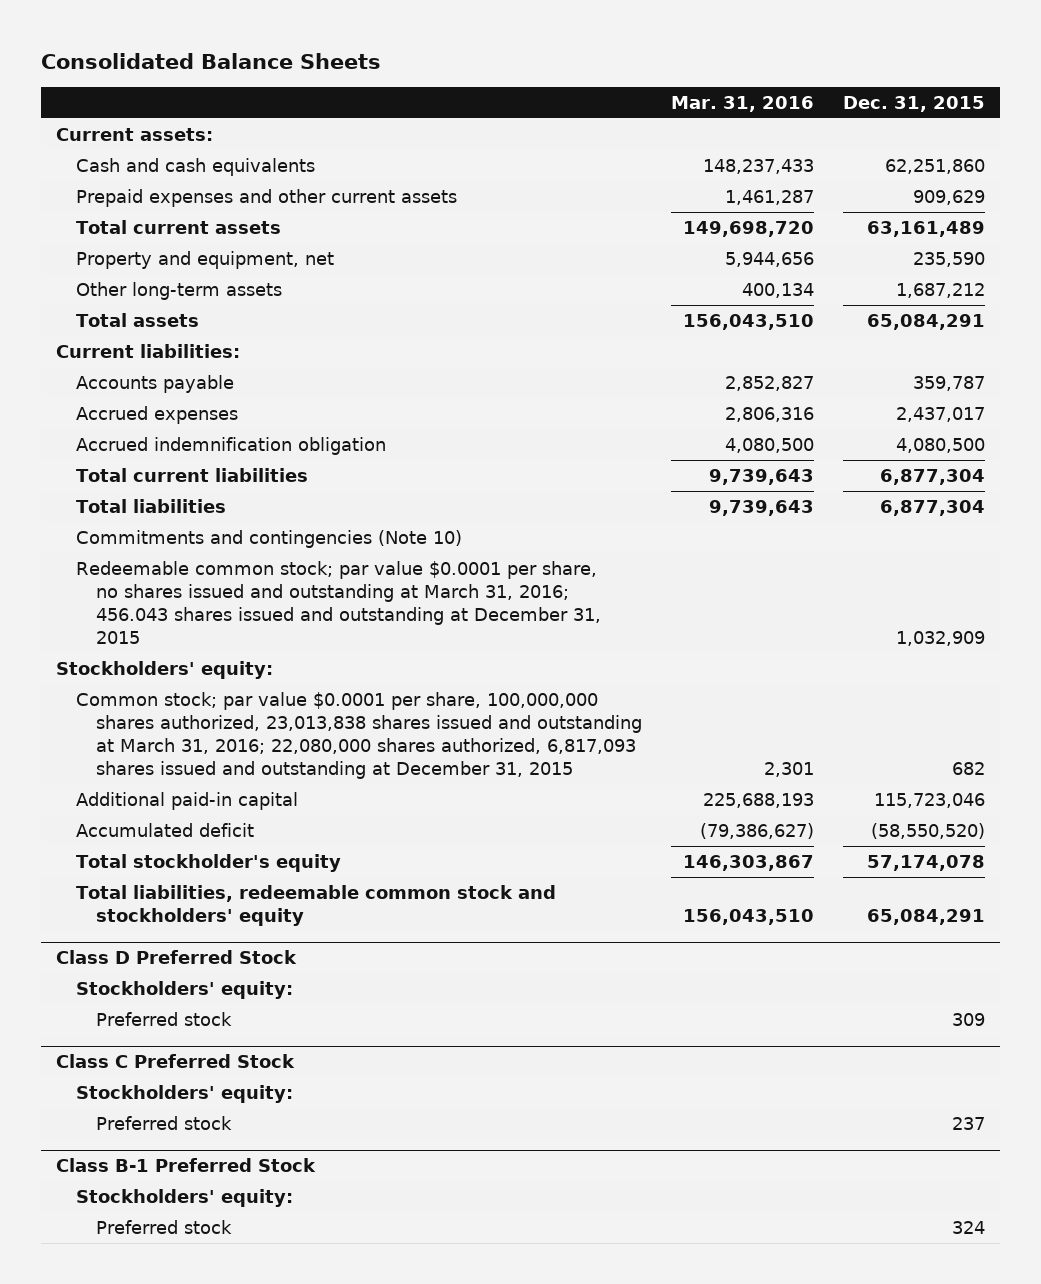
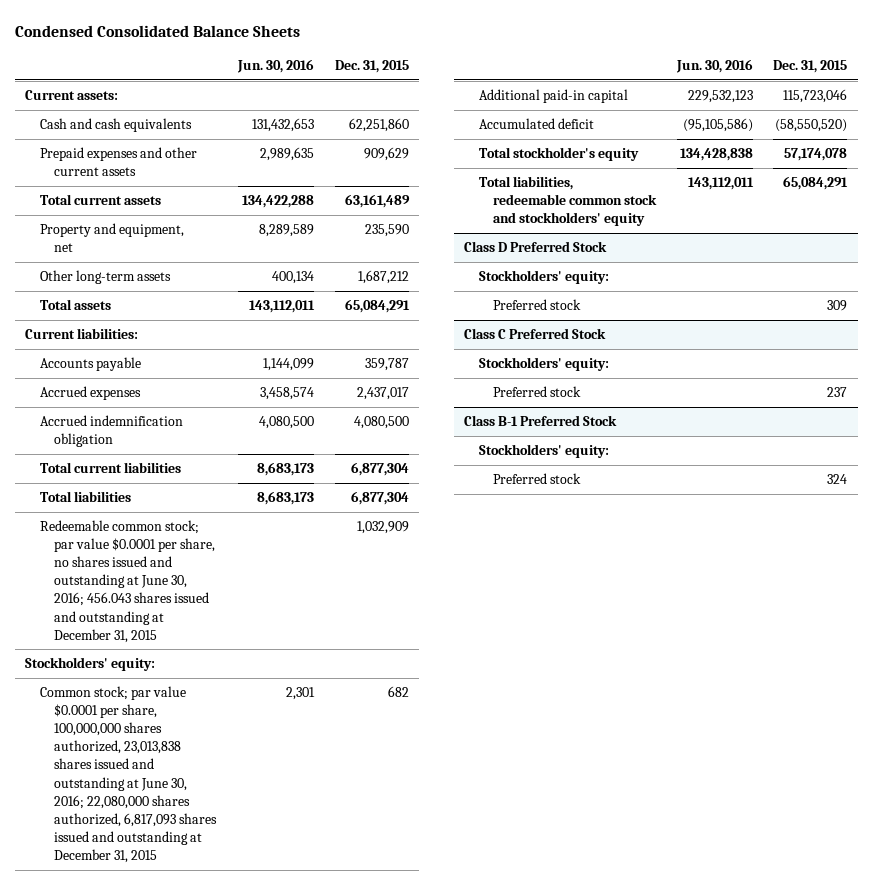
- Consolidated Balance Sheets
+ Condensed Consolidated Balance Sheets
- | Mar. 31, 2016 | Dec. 31, 2015
+ | Jun. 30, 2016 | Dec. 31, 2015
- Commitments and contingencies (Note 10)
- Redeemable common stock; par value $0.0001 per share, no shares issued and outstanding at March 31, 2016; 456.043 shares issued and outstanding at December 31, 2015 | | 1,032,909
+ Redeemable common stock; par value $0.0001 per share, no shares issued and outstanding at June 30, 2016; 456.043 shares issued and outstanding at December 31, 2015 | | 1,032,909
- Common stock; par value $0.0001 per share, 100,000,000 shares authorized, 23,013,838 shares issued and outstanding at March 31, 2016; 22,080,000 shares authorized, 6,817,093 shares issued and outstanding at December 31, 2015 | 2,301 | 682
+ Common stock; par value $0.0001 per share, 100,000,000 shares authorized, 23,013,838 shares issued and outstanding at June 30, 2016; 22,080,000 shares authorized, 6,817,093 shares issued and outstanding at December 31, 2015 | 2,301 | 682

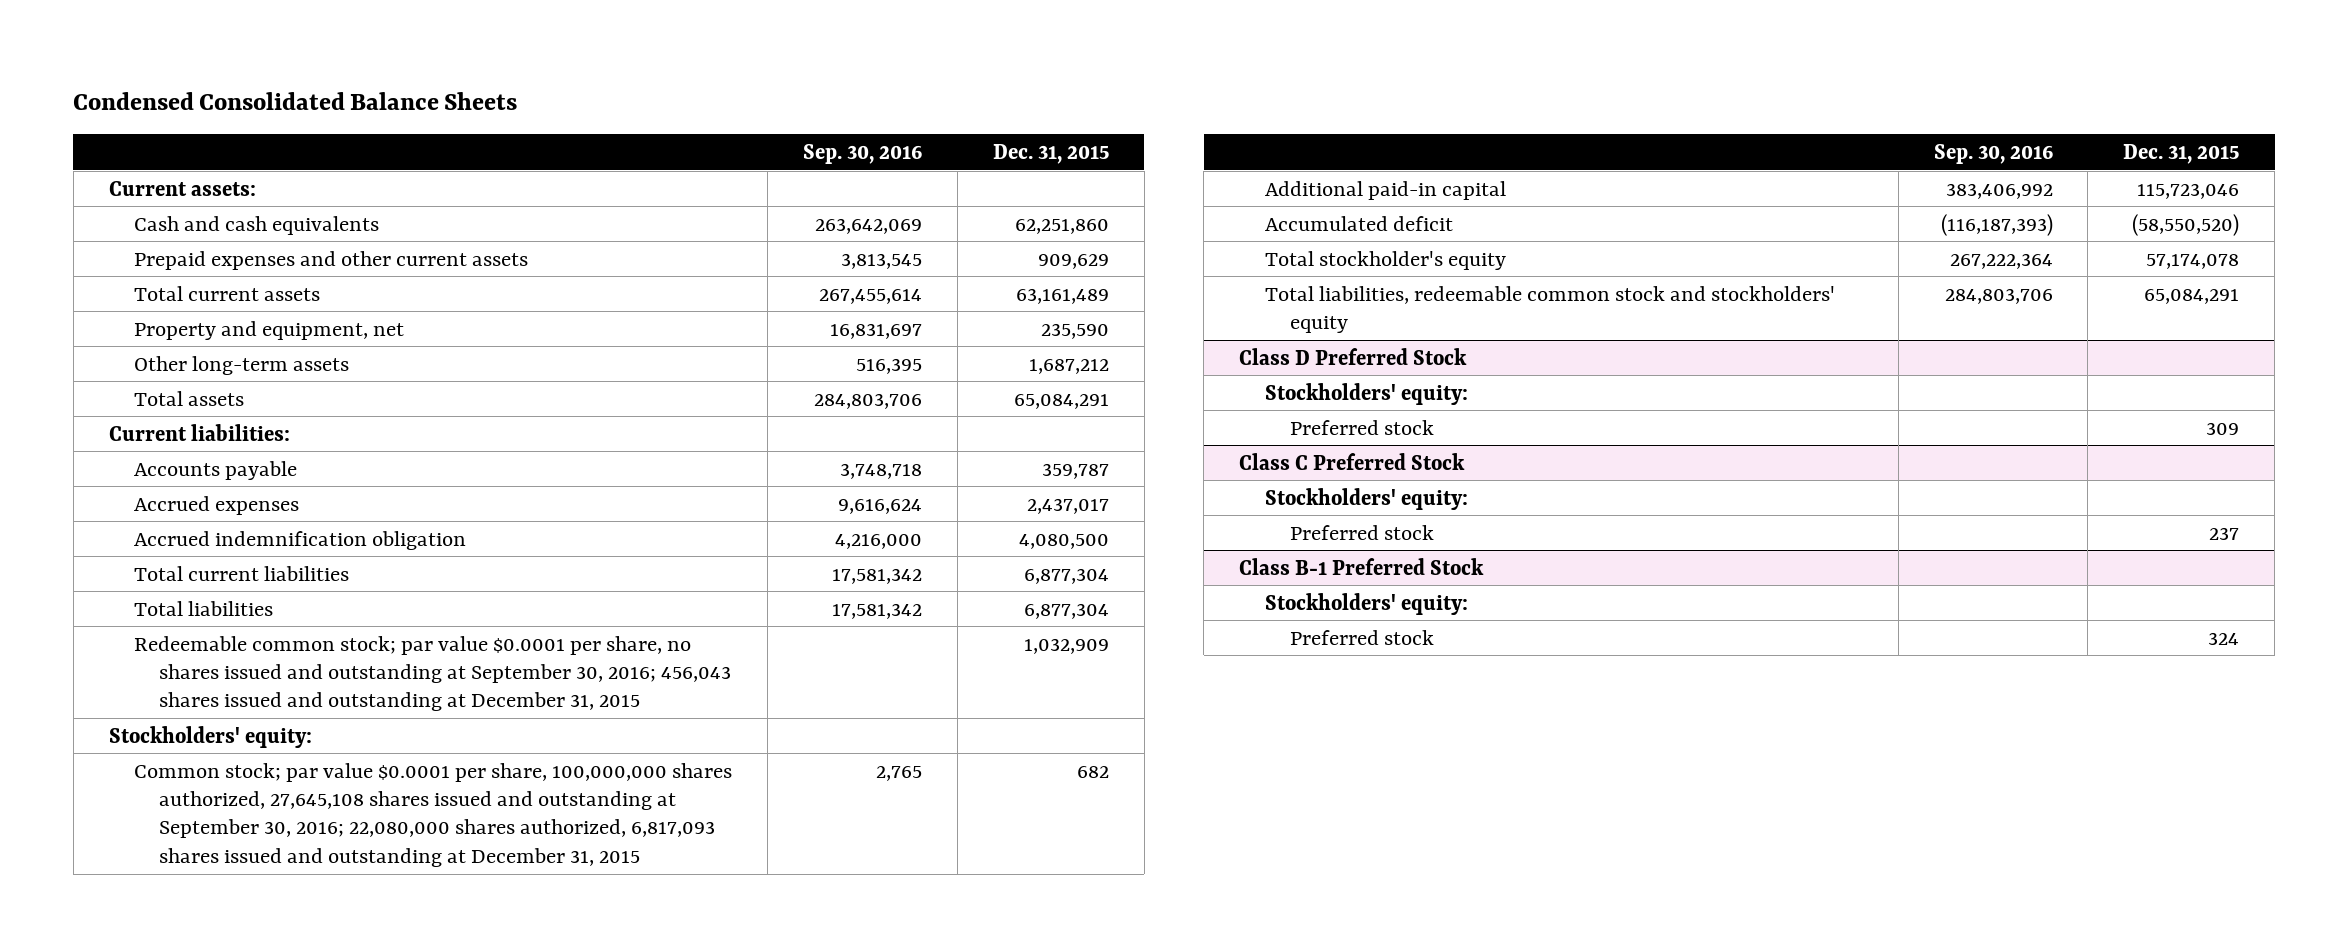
- | Jun. 30, 2016 | Dec. 31, 2015
+ | Sep. 30, 2016 | Dec. 31, 2015
- Redeemable common stock; par value $0.0001 per share, no shares issued and outstanding at June 30, 2016; 456.043 shares issued and outstanding at December 31, 2015 | | 1,032,909
+ Redeemable common stock; par value $0.0001 per share, no shares issued and outstanding at September 30, 2016; 456,043 shares issued and outstanding at December 31, 2015 | | 1,032,909
- Common stock; par value $0.0001 per share, 100,000,000 shares authorized, 23,013,838 shares issued and outstanding at June 30, 2016; 22,080,000 shares authorized, 6,817,093 shares issued and outstanding at December 31, 2015 | 2,301 | 682
+ Common stock; par value $0.0001 per share, 100,000,000 shares authorized, 27,645,108 shares issued and outstanding at September 30, 2016; 22,080,000 shares authorized, 6,817,093 shares issued and outstanding at December 31, 2015 | 2,765 | 682

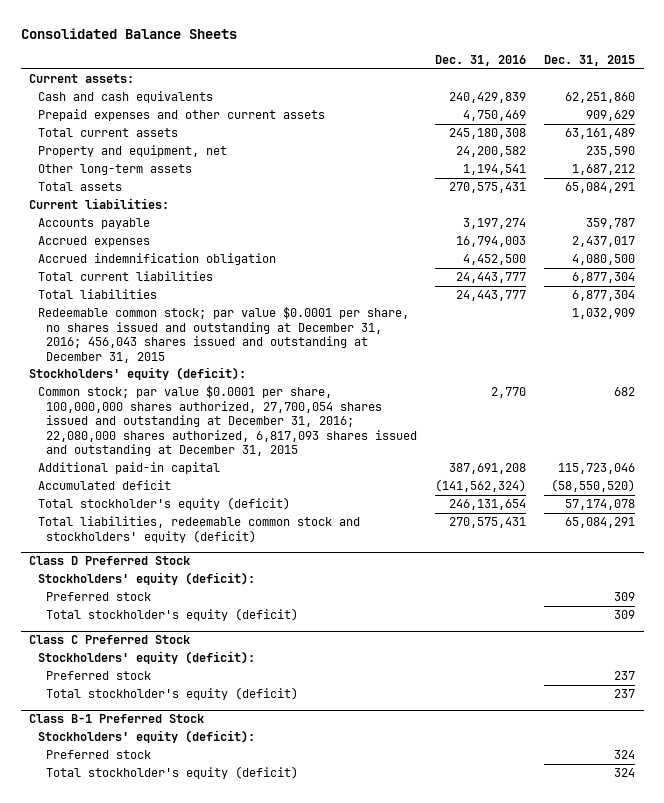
- Condensed Consolidated Balance Sheets
+ Consolidated Balance Sheets
- | Sep. 30, 2016 | Dec. 31, 2015
+ | Dec. 31, 2016 | Dec. 31, 2015
- Redeemable common stock; par value $0.0001 per share, no shares issued and outstanding at September 30, 2016; 456,043 shares issued and outstanding at December 31, 2015 | | 1,032,909
- Stockholders' equity:
- Common stock; par value $0.0001 per share, 100,000,000 shares authorized, 27,645,108 shares issued and outstanding at September 30, 2016; 22,080,000 shares authorized, 6,817,093 shares issued and outstanding at December 31, 2015 | 2,765 | 682
+ Redeemable common stock; par value $0.0001 per share, no shares issued and outstanding at December 31, 2016; 456,043 shares issued and outstanding at December 31, 2015 | | 1,032,909
+ Stockholders' equity (deficit):
+ Common stock; par value $0.0001 per share, 100,000,000 shares authorized, 27,700,054 shares issued and outstanding at December 31, 2016; 22,080,000 shares authorized, 6,817,093 shares issued and outstanding at December 31, 2015 | 2,770 | 682
- Total stockholder's equity | 267,222,364 | 57,174,078
- Total liabilities, redeemable common stock and stockholders' equity | 284,803,706 | 65,084,291
+ Total stockholder's equity (deficit) | 246,131,654 | 57,174,078
+ Total liabilities, redeemable common stock and stockholders' equity (deficit) | 270,575,431 | 65,084,291
@ Class D Preferred Stock
- Stockholders' equity:
+ Stockholders' equity (deficit):
+ Total stockholder's equity (deficit) | | 309
@ Class C Preferred Stock
- Stockholders' equity:
+ Stockholders' equity (deficit):
+ Total stockholder's equity (deficit) | | 237
@ Class B-1 Preferred Stock
- Stockholders' equity:
+ Stockholders' equity (deficit):
+ Total stockholder's equity (deficit) | | 324

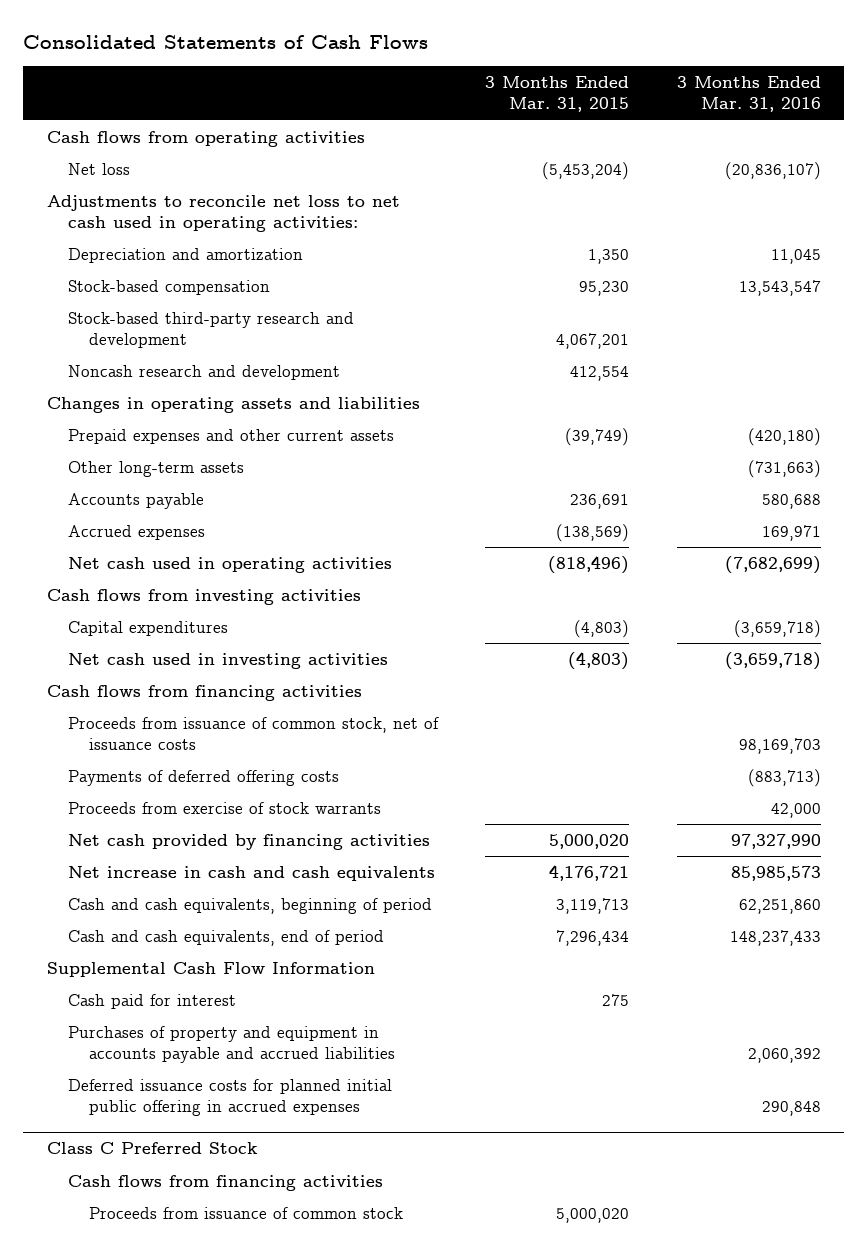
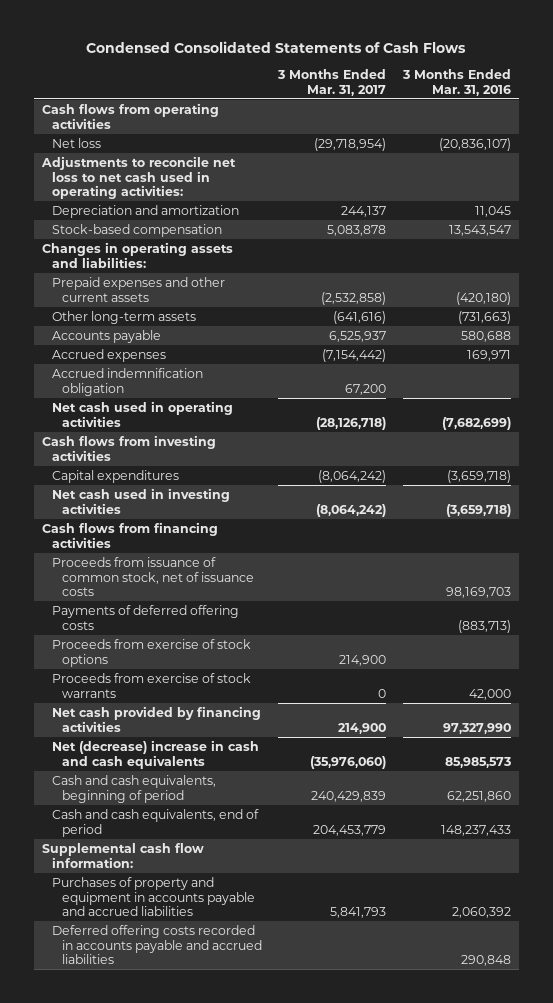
- Consolidated Statements of Cash Flows
+ Condensed Consolidated Statements of Cash Flows
- | 3 Months Ended Mar. 31, 2015 | 3 Months Ended Mar. 31, 2016
+ | 3 Months Ended Mar. 31, 2017 | 3 Months Ended Mar. 31, 2016
- Stock-based third-party research and development | 4,067,201 |
- Noncash research and development | 412,554 |
- Changes in operating assets and liabilities
+ Changes in operating assets and liabilities:
+ Accrued indemnification obligation | 67,200 |
+ Proceeds from exercise of stock options | 214,900 |
- Net increase in cash and cash equivalents | 4,176,721 | 85,985,573
+ Net (decrease) increase in cash and cash equivalents | (35,976,060) | 85,985,573
- Supplemental Cash Flow Information
- Cash paid for interest | 275 |
+ Supplemental cash flow information:
- Deferred issuance costs for planned initial public offering in accrued expenses | | 290,848
- Class C Preferred Stock
- Cash flows from financing activities
- Proceeds from issuance of common stock | 5,000,020 |
+ Deferred offering costs recorded in accounts payable and accrued liabilities | | 290,848

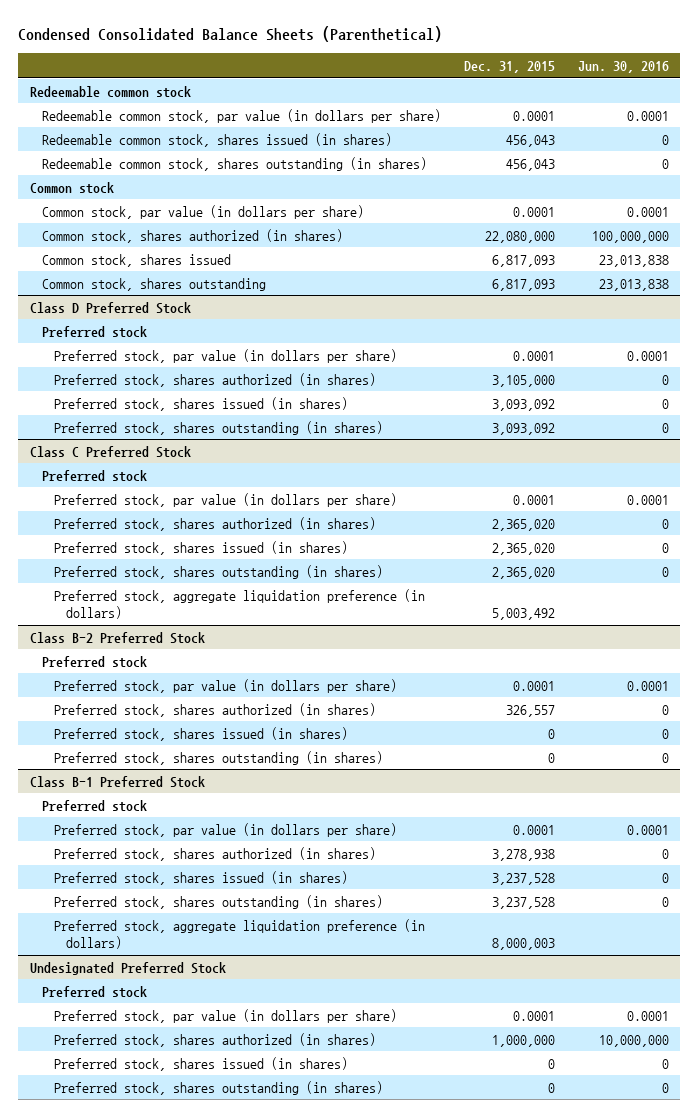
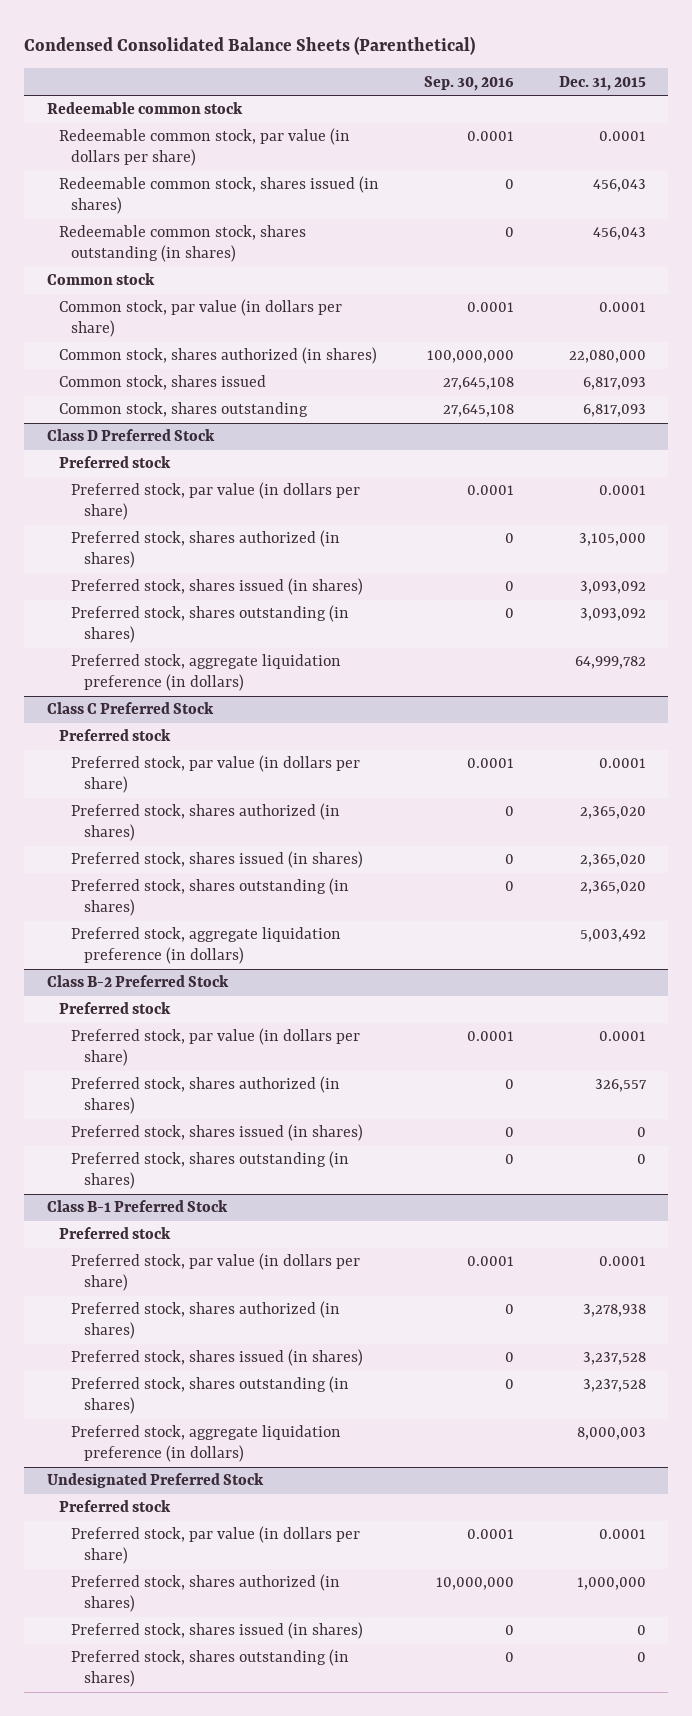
- | Dec. 31, 2015 | Jun. 30, 2016
+ | Sep. 30, 2016 | Dec. 31, 2015
@ Class D Preferred Stock
+ Preferred stock, aggregate liquidation preference (in dollars) | | 64,999,782

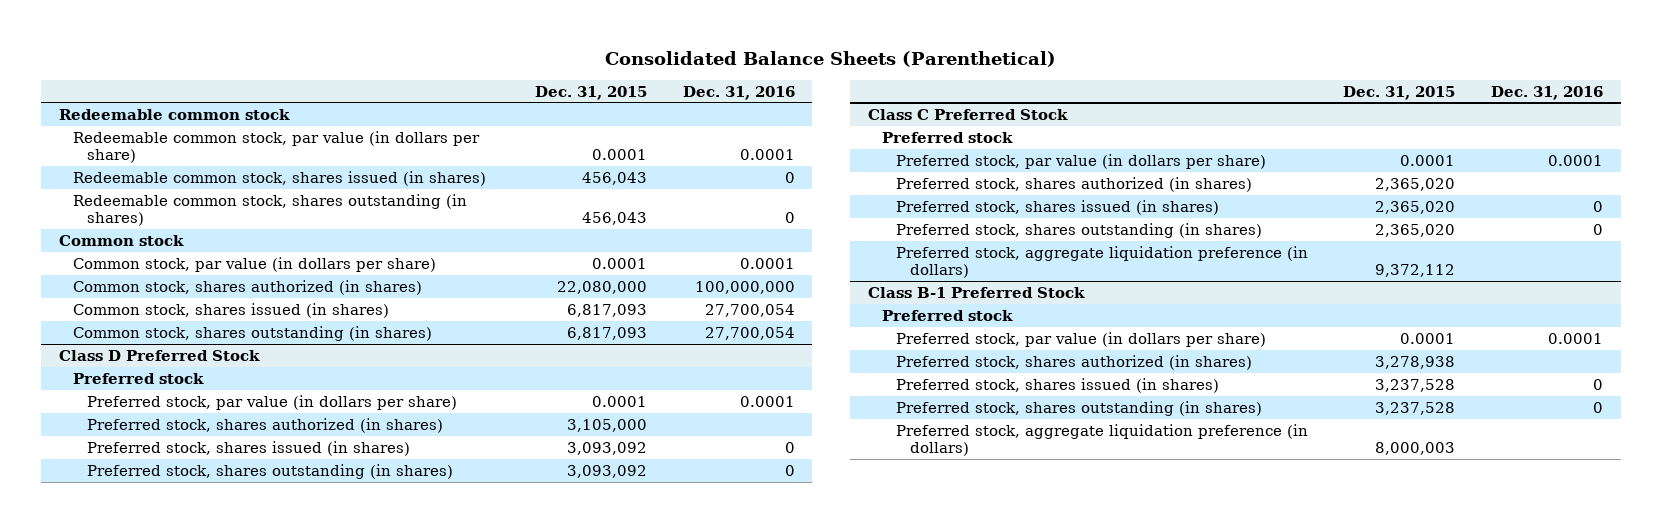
- Condensed Consolidated Balance Sheets (Parenthetical)
+ Consolidated Balance Sheets (Parenthetical)
- | Sep. 30, 2016 | Dec. 31, 2015
+ | Dec. 31, 2015 | Dec. 31, 2016
- Common stock, shares issued | 27,645,108 | 6,817,093
- Common stock, shares outstanding | 27,645,108 | 6,817,093
+ Common stock, shares issued (in shares) | 6,817,093 | 27,700,054
+ Common stock, shares outstanding (in shares) | 6,817,093 | 27,700,054
@ Class D Preferred Stock
- Preferred stock, aggregate liquidation preference (in dollars) | | 64,999,782
@ Class C Preferred Stock
- Preferred stock, aggregate liquidation preference (in dollars) | | 5,003,492
- Class B-2 Preferred Stock
- Preferred stock
- Preferred stock, par value (in dollars per share) | 0.0001 | 0.0001
- Preferred stock, shares authorized (in shares) | 0 | 326,557
- Preferred stock, shares issued (in shares) | 0 | 0
- Preferred stock, shares outstanding (in shares) | 0 | 0
@ Class C Preferred Stock
+ Preferred stock, aggregate liquidation preference (in dollars) | 9,372,112 |
- Undesignated Preferred Stock
- Preferred stock
- Preferred stock, par value (in dollars per share) | 0.0001 | 0.0001
- Preferred stock, shares authorized (in shares) | 10,000,000 | 1,000,000
- Preferred stock, shares issued (in shares) | 0 | 0
- Preferred stock, shares outstanding (in shares) | 0 | 0

